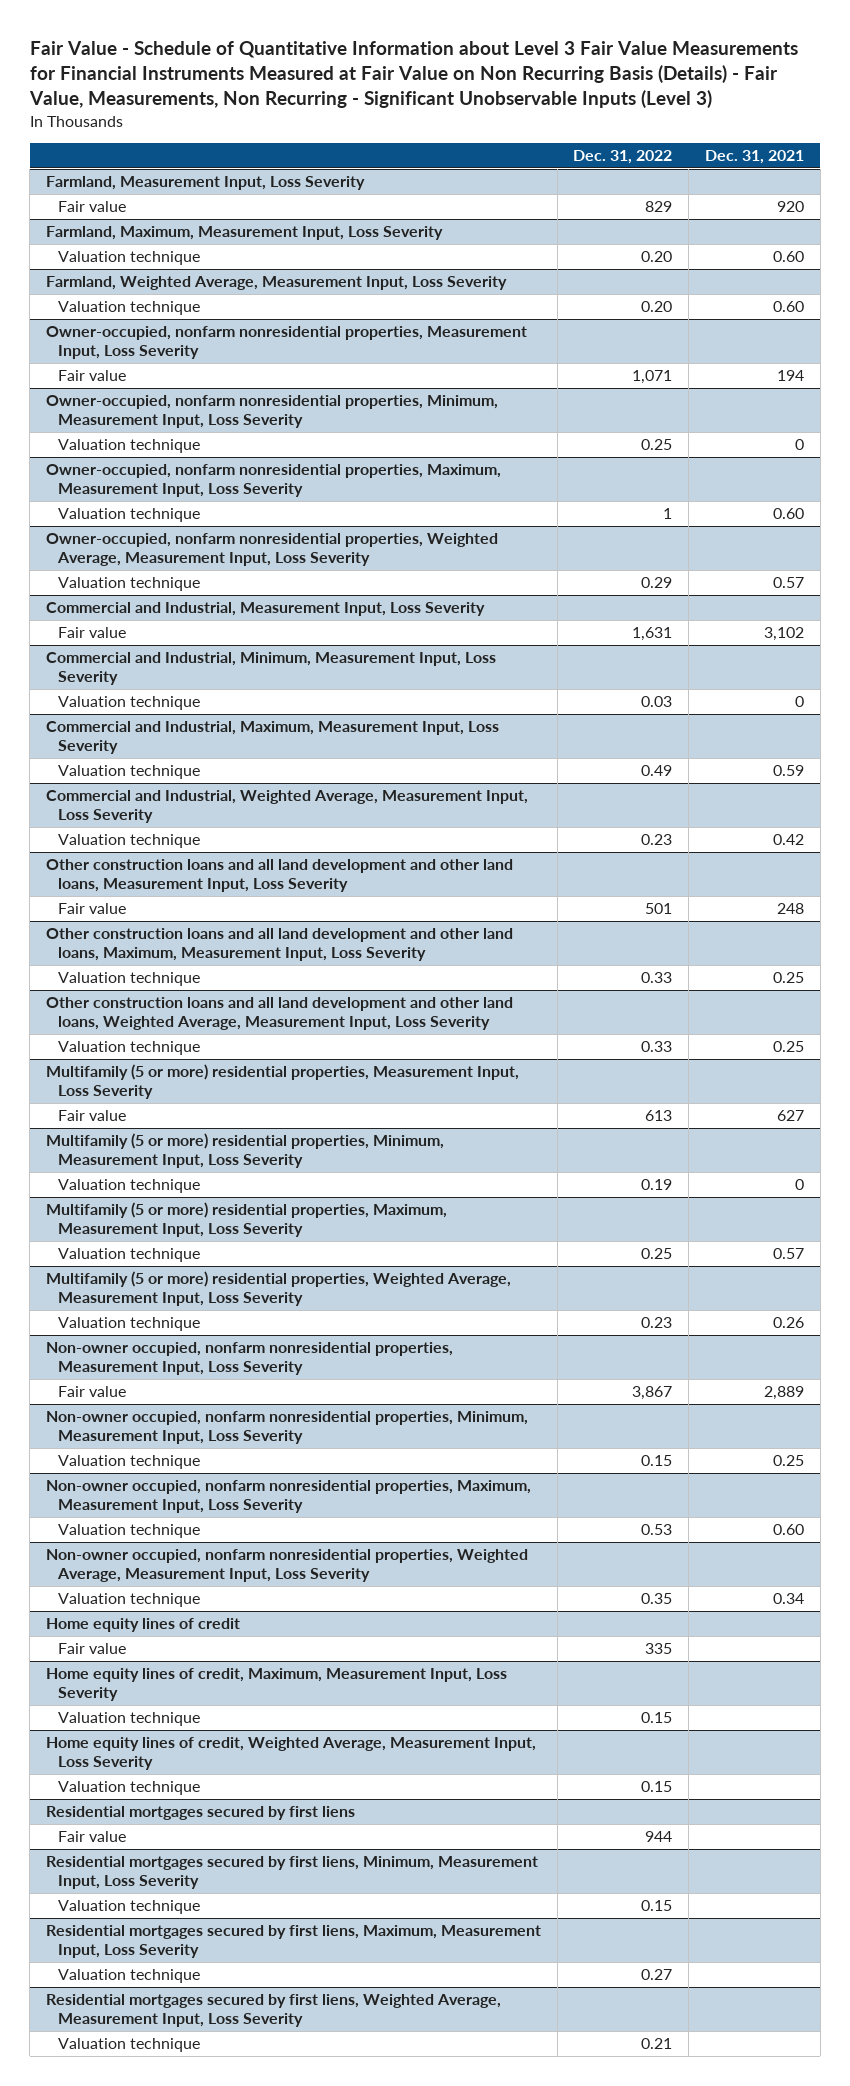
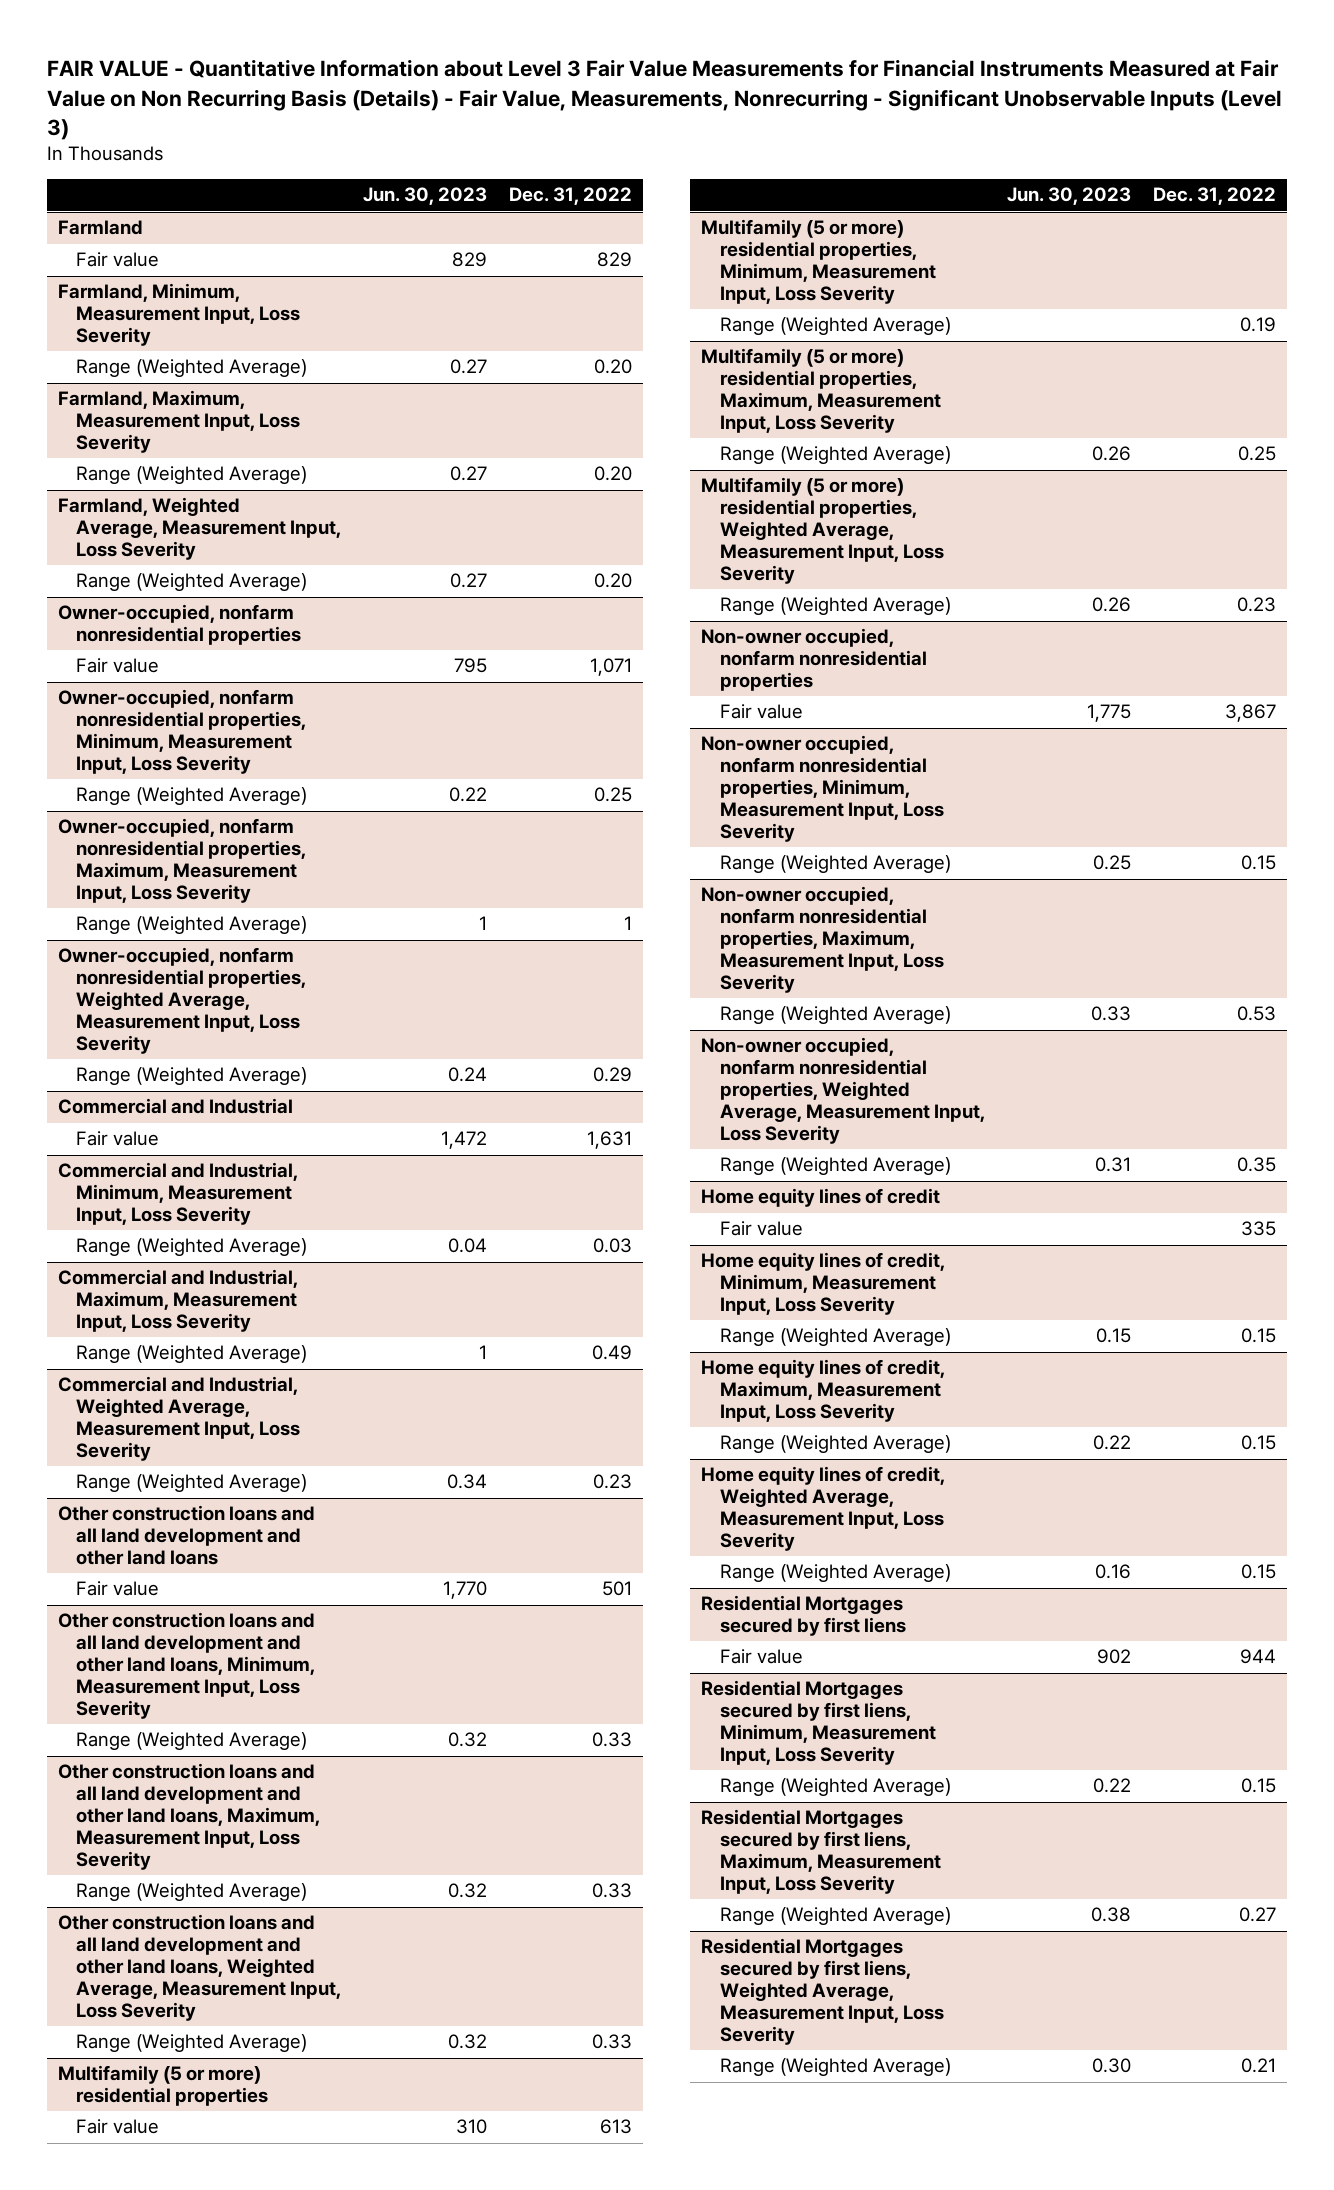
- Fair Value - Schedule of Quantitative Information about Level 3 Fair Value Measurements for Financial Instruments Measured at Fair Value on Non Recurring Basis (Details) - Fair Value, Measurements, Non Recurring - Significant Unobservable Inputs (Level 3)
+ FAIR VALUE - Quantitative Information about Level 3 Fair Value Measurements for Financial Instruments Measured at Fair Value on Non Recurring Basis (Details) - Fair Value, Measurements, Nonrecurring - Significant Unobservable Inputs (Level 3)
- | Dec. 31, 2022 | Dec. 31, 2021
+ | Jun. 30, 2023 | Dec. 31, 2022
- Farmland, Measurement Input, Loss Severity
+ Farmland
+ Farmland, Minimum, Measurement Input, Loss Severity
+ Range (Weighted Average) | 0.27 | 0.20
@ Farmland, Maximum, Measurement Input, Loss Severity
- Valuation technique | 0.20 | 0.60
+ Range (Weighted Average) | 0.27 | 0.20
@ Farmland, Weighted Average, Measurement Input, Loss Severity
- Valuation technique | 0.20 | 0.60
- Owner-occupied, nonfarm nonresidential properties, Measurement Input, Loss Severity
@ Farmland, Weighted Average, Measurement Input, Loss Severity
+ Range (Weighted Average) | 0.27 | 0.20
+ Owner-occupied, nonfarm nonresidential properties
@ Owner-occupied, nonfarm nonresidential properties, Minimum, Measurement Input, Loss Severity
- Valuation technique | 0.25 | 0
+ Range (Weighted Average) | 0.22 | 0.25
@ Owner-occupied, nonfarm nonresidential properties, Maximum, Measurement Input, Loss Severity
- Valuation technique | 1 | 0.60
+ Range (Weighted Average) | 1 | 1
@ Owner-occupied, nonfarm nonresidential properties, Weighted Average, Measurement Input, Loss Severity
- Valuation technique | 0.29 | 0.57
- Commercial and Industrial, Measurement Input, Loss Severity
@ Owner-occupied, nonfarm nonresidential properties, Weighted Average, Measurement Input, Loss Severity
+ Range (Weighted Average) | 0.24 | 0.29
+ Commercial and Industrial
@ Commercial and Industrial, Minimum, Measurement Input, Loss Severity
- Valuation technique | 0.03 | 0
+ Range (Weighted Average) | 0.04 | 0.03
@ Commercial and Industrial, Maximum, Measurement Input, Loss Severity
- Valuation technique | 0.49 | 0.59
+ Range (Weighted Average) | 1 | 0.49
@ Commercial and Industrial, Weighted Average, Measurement Input, Loss Severity
- Valuation technique | 0.23 | 0.42
- Other construction loans and all land development and other land loans, Measurement Input, Loss Severity
@ Commercial and Industrial, Weighted Average, Measurement Input, Loss Severity
+ Range (Weighted Average) | 0.34 | 0.23
+ Other construction loans and all land development and other land loans
+ Other construction loans and all land development and other land loans, Minimum, Measurement Input, Loss Severity
+ Range (Weighted Average) | 0.32 | 0.33
@ Other construction loans and all land development and other land loans, Maximum, Measurement Input, Loss Severity
- Valuation technique | 0.33 | 0.25
+ Range (Weighted Average) | 0.32 | 0.33
@ Other construction loans and all land development and other land loans, Weighted Average, Measurement Input, Loss Severity
- Valuation technique | 0.33 | 0.25
- Multifamily (5 or more) residential properties, Measurement Input, Loss Severity
@ Other construction loans and all land development and other land loans, Weighted Average, Measurement Input, Loss Severity
+ Range (Weighted Average) | 0.32 | 0.33
+ Multifamily (5 or more) residential properties
@ Multifamily (5 or more) residential properties, Minimum, Measurement Input, Loss Severity
- Valuation technique | 0.19 | 0
+ Range (Weighted Average) | | 0.19
@ Multifamily (5 or more) residential properties, Maximum, Measurement Input, Loss Severity
- Valuation technique | 0.25 | 0.57
+ Range (Weighted Average) | 0.26 | 0.25
@ Multifamily (5 or more) residential properties, Weighted Average, Measurement Input, Loss Severity
- Valuation technique | 0.23 | 0.26
- Non-owner occupied, nonfarm nonresidential properties, Measurement Input, Loss Severity
@ Multifamily (5 or more) residential properties, Weighted Average, Measurement Input, Loss Severity
+ Range (Weighted Average) | 0.26 | 0.23
+ Non-owner occupied, nonfarm nonresidential properties
@ Non-owner occupied, nonfarm nonresidential properties, Minimum, Measurement Input, Loss Severity
- Valuation technique | 0.15 | 0.25
+ Range (Weighted Average) | 0.25 | 0.15
@ Non-owner occupied, nonfarm nonresidential properties, Maximum, Measurement Input, Loss Severity
- Valuation technique | 0.53 | 0.60
+ Range (Weighted Average) | 0.33 | 0.53
@ Non-owner occupied, nonfarm nonresidential properties, Weighted Average, Measurement Input, Loss Severity
- Valuation technique | 0.35 | 0.34
+ Range (Weighted Average) | 0.31 | 0.35
+ Home equity lines of credit, Minimum, Measurement Input, Loss Severity
+ Range (Weighted Average) | 0.15 | 0.15
@ Home equity lines of credit, Maximum, Measurement Input, Loss Severity
- Valuation technique | 0.15 |
+ Range (Weighted Average) | 0.22 | 0.15
@ Home equity lines of credit, Weighted Average, Measurement Input, Loss Severity
- Valuation technique | 0.15 |
- Residential mortgages secured by first liens
@ Home equity lines of credit, Weighted Average, Measurement Input, Loss Severity
+ Range (Weighted Average) | 0.16 | 0.15
+ Residential Mortgages secured by first liens
- Residential mortgages secured by first liens, Minimum, Measurement Input, Loss Severity
- Valuation technique | 0.15 |
- Residential mortgages secured by first liens, Maximum, Measurement Input, Loss Severity
- Valuation technique | 0.27 |
- Residential mortgages secured by first liens, Weighted Average, Measurement Input, Loss Severity
- Valuation technique | 0.21 |
+ Residential Mortgages secured by first liens, Minimum, Measurement Input, Loss Severity
+ Range (Weighted Average) | 0.22 | 0.15
+ Residential Mortgages secured by first liens, Maximum, Measurement Input, Loss Severity
+ Range (Weighted Average) | 0.38 | 0.27
+ Residential Mortgages secured by first liens, Weighted Average, Measurement Input, Loss Severity
+ Range (Weighted Average) | 0.30 | 0.21

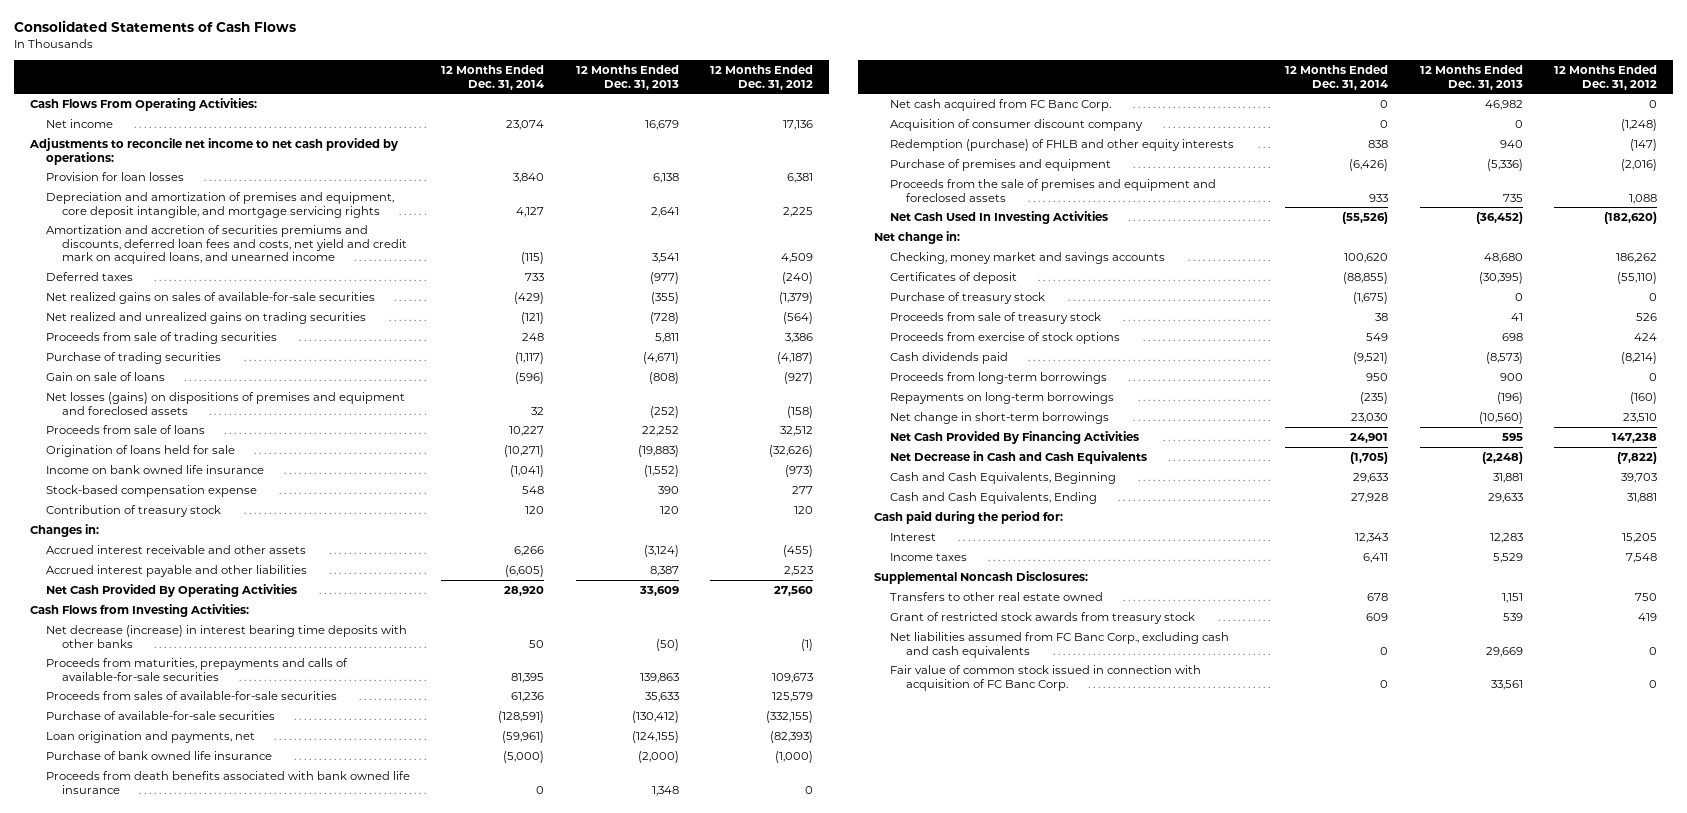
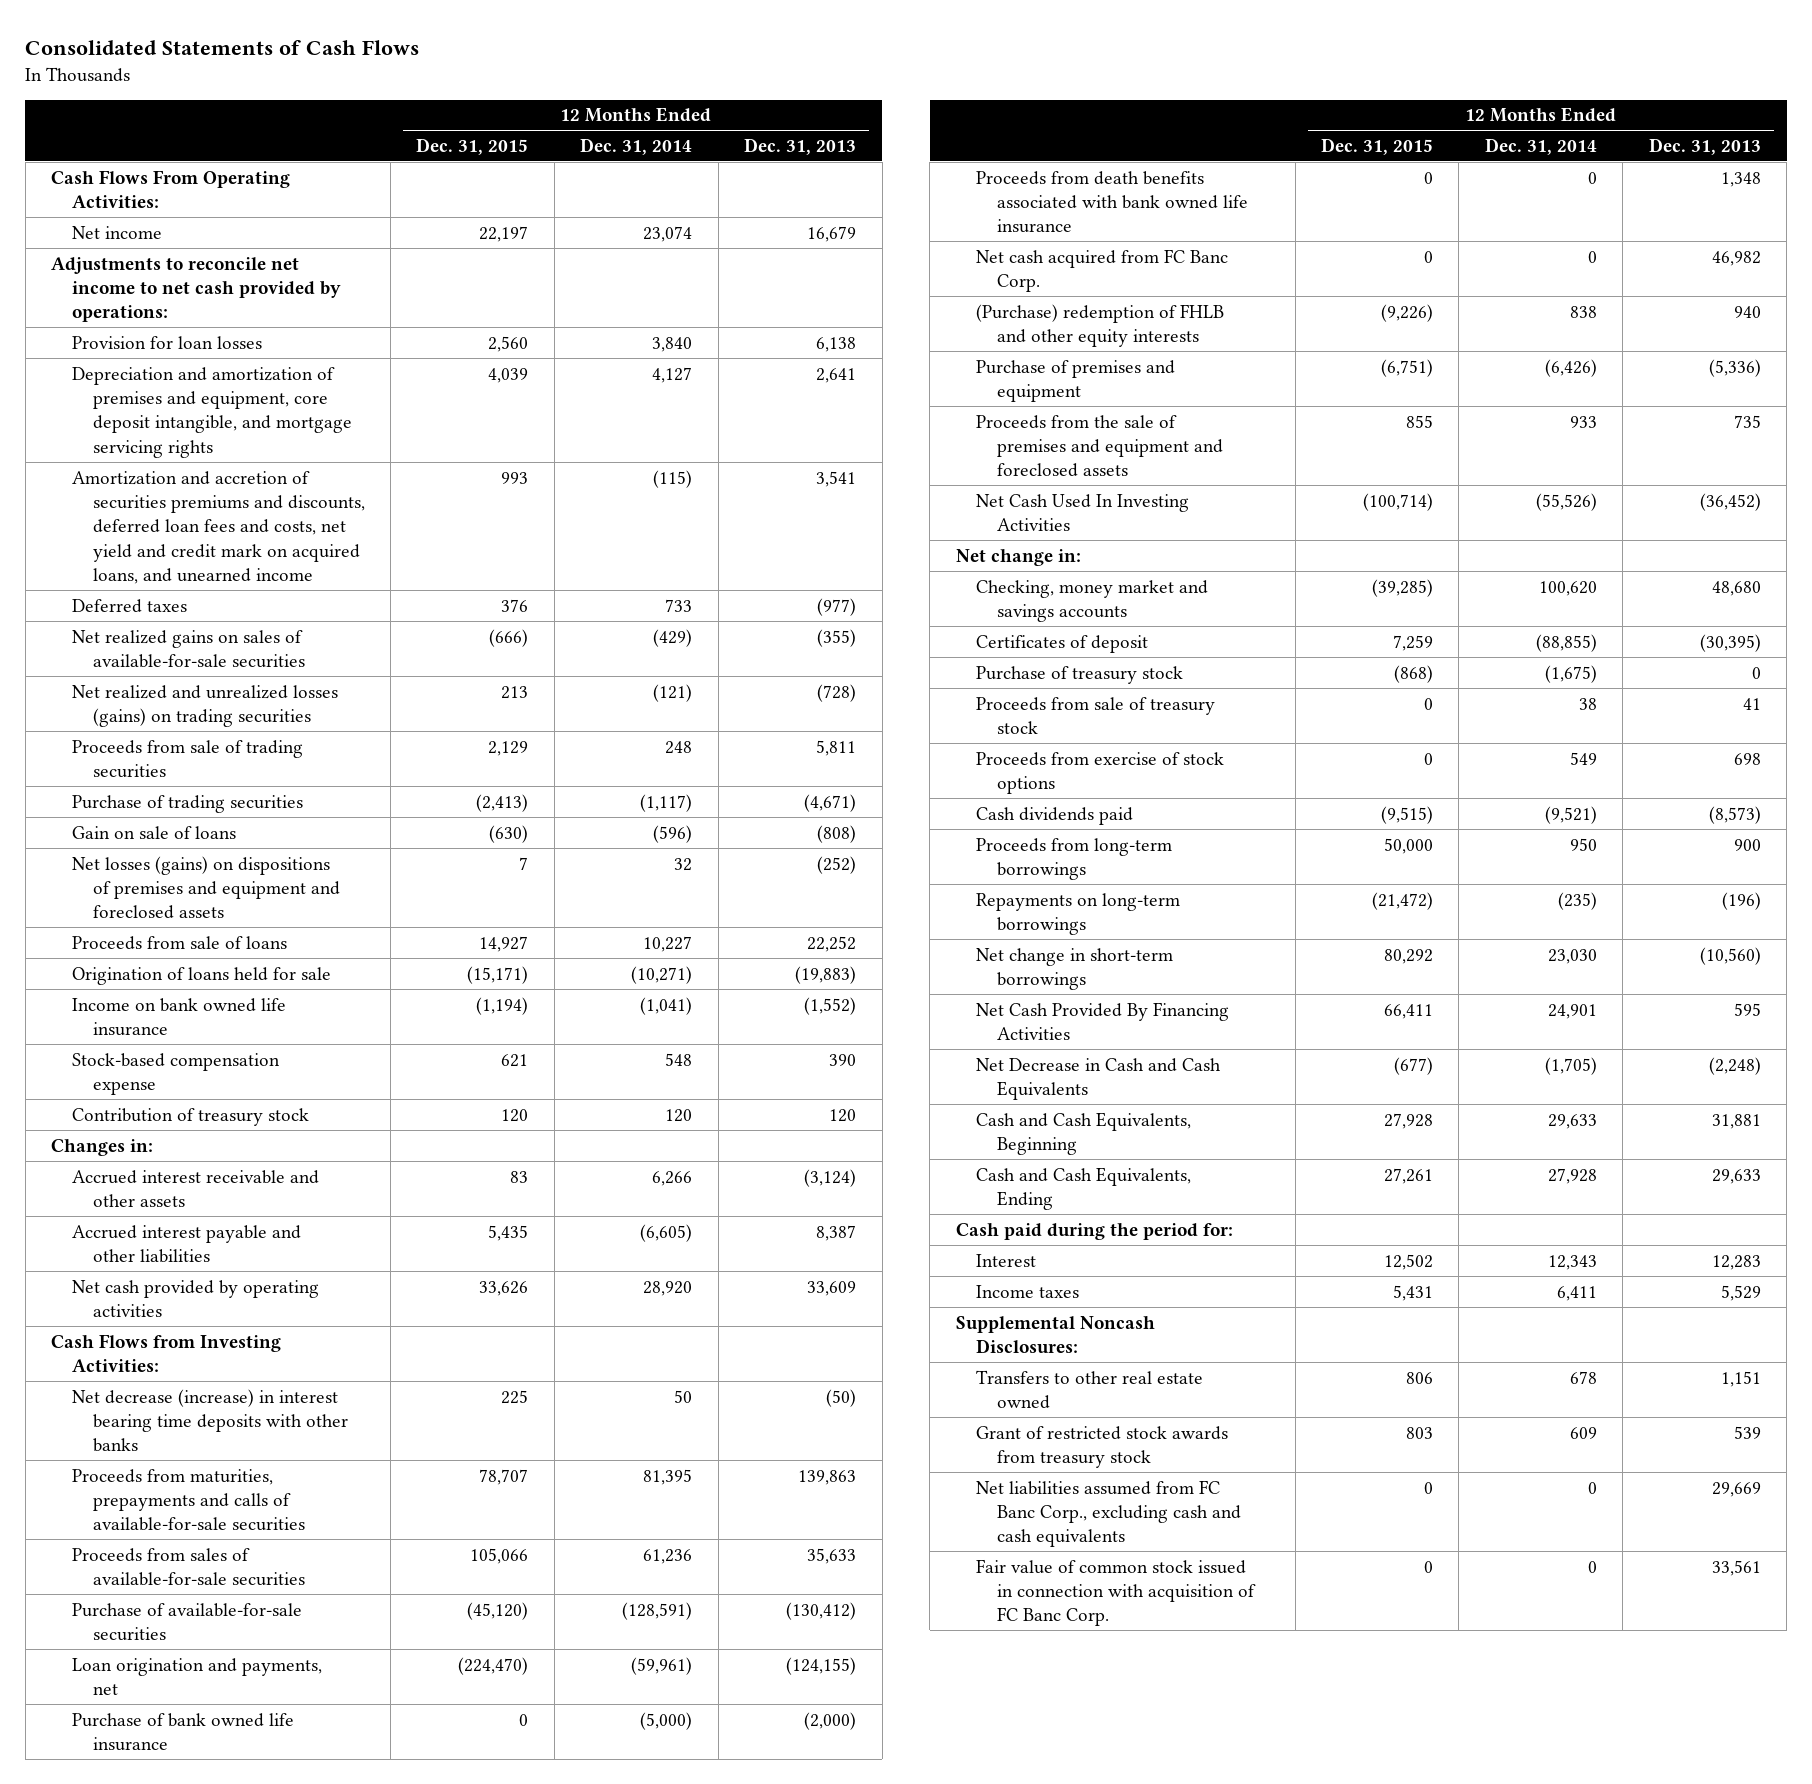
- | 12 Months Ended Dec. 31, 2014 | 12 Months Ended Dec. 31, 2013 | 12 Months Ended Dec. 31, 2012
+ | 12 Months Ended Dec. 31, 2015 | 12 Months Ended Dec. 31, 2014 | 12 Months Ended Dec. 31, 2013
- Net realized and unrealized gains on trading securities | (121) | (728) | (564)
+ Net realized and unrealized losses (gains) on trading securities | 213 | (121) | (728)
- Net Cash Provided By Operating Activities | 28,920 | 33,609 | 27,560
+ Net cash provided by operating activities | 33,626 | 28,920 | 33,609
- Acquisition of consumer discount company | 0 | 0 | (1,248)
- Redemption (purchase) of FHLB and other equity interests | 838 | 940 | (147)
+ (Purchase) redemption of FHLB and other equity interests | (9,226) | 838 | 940

